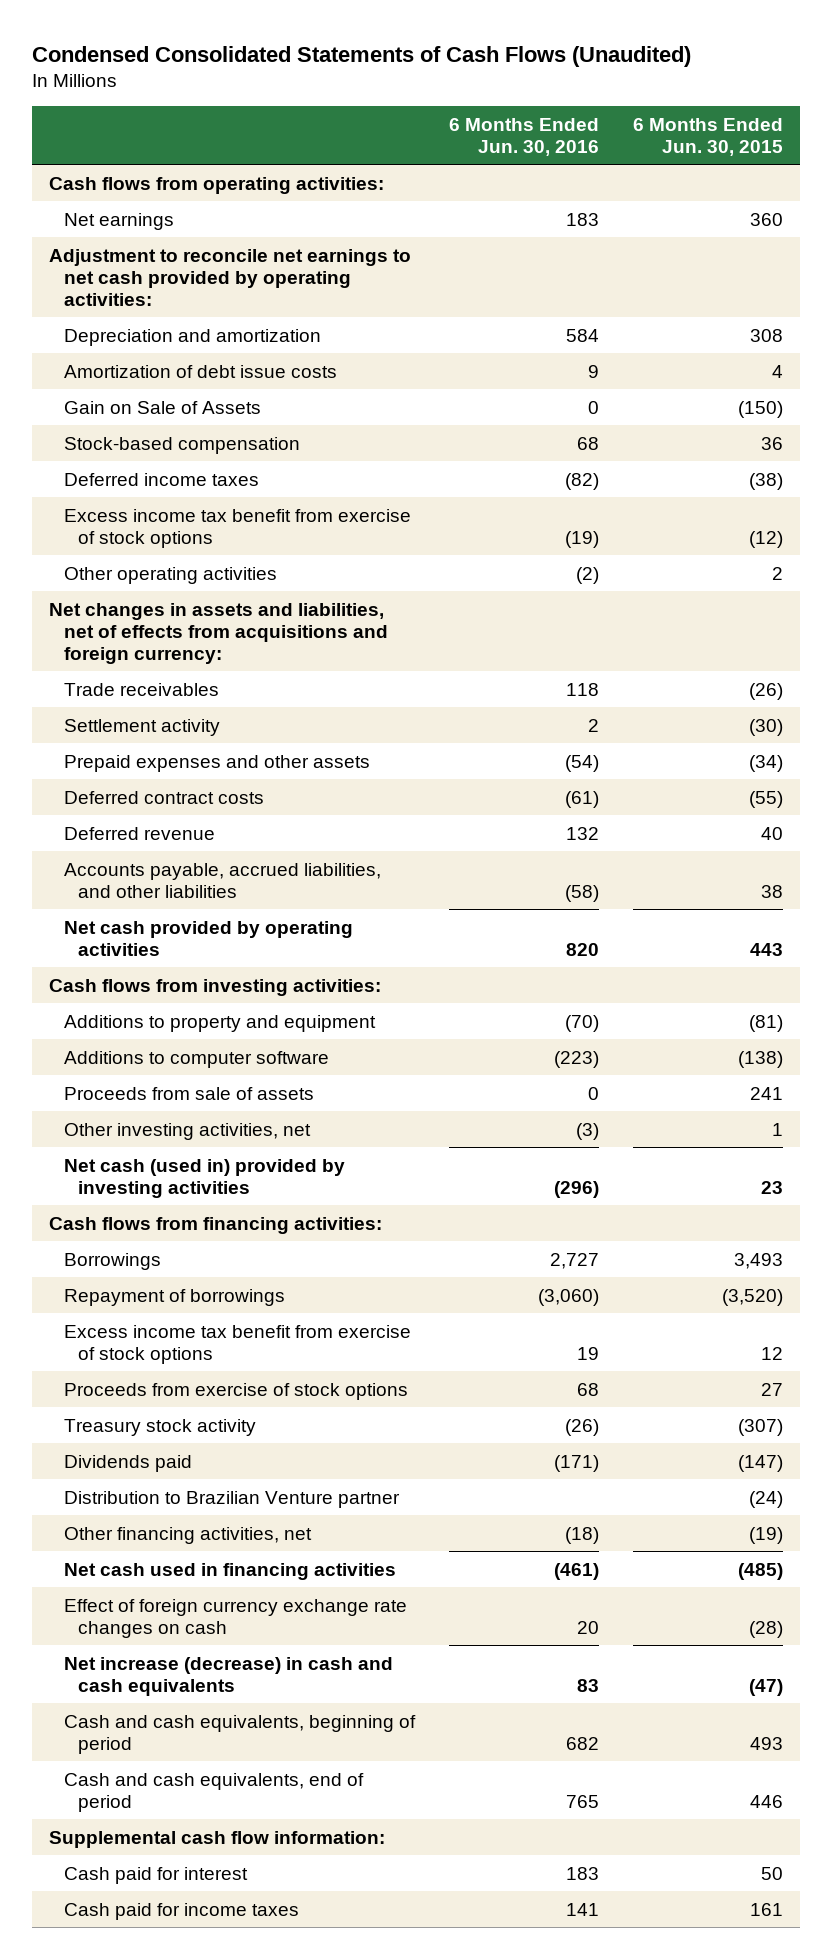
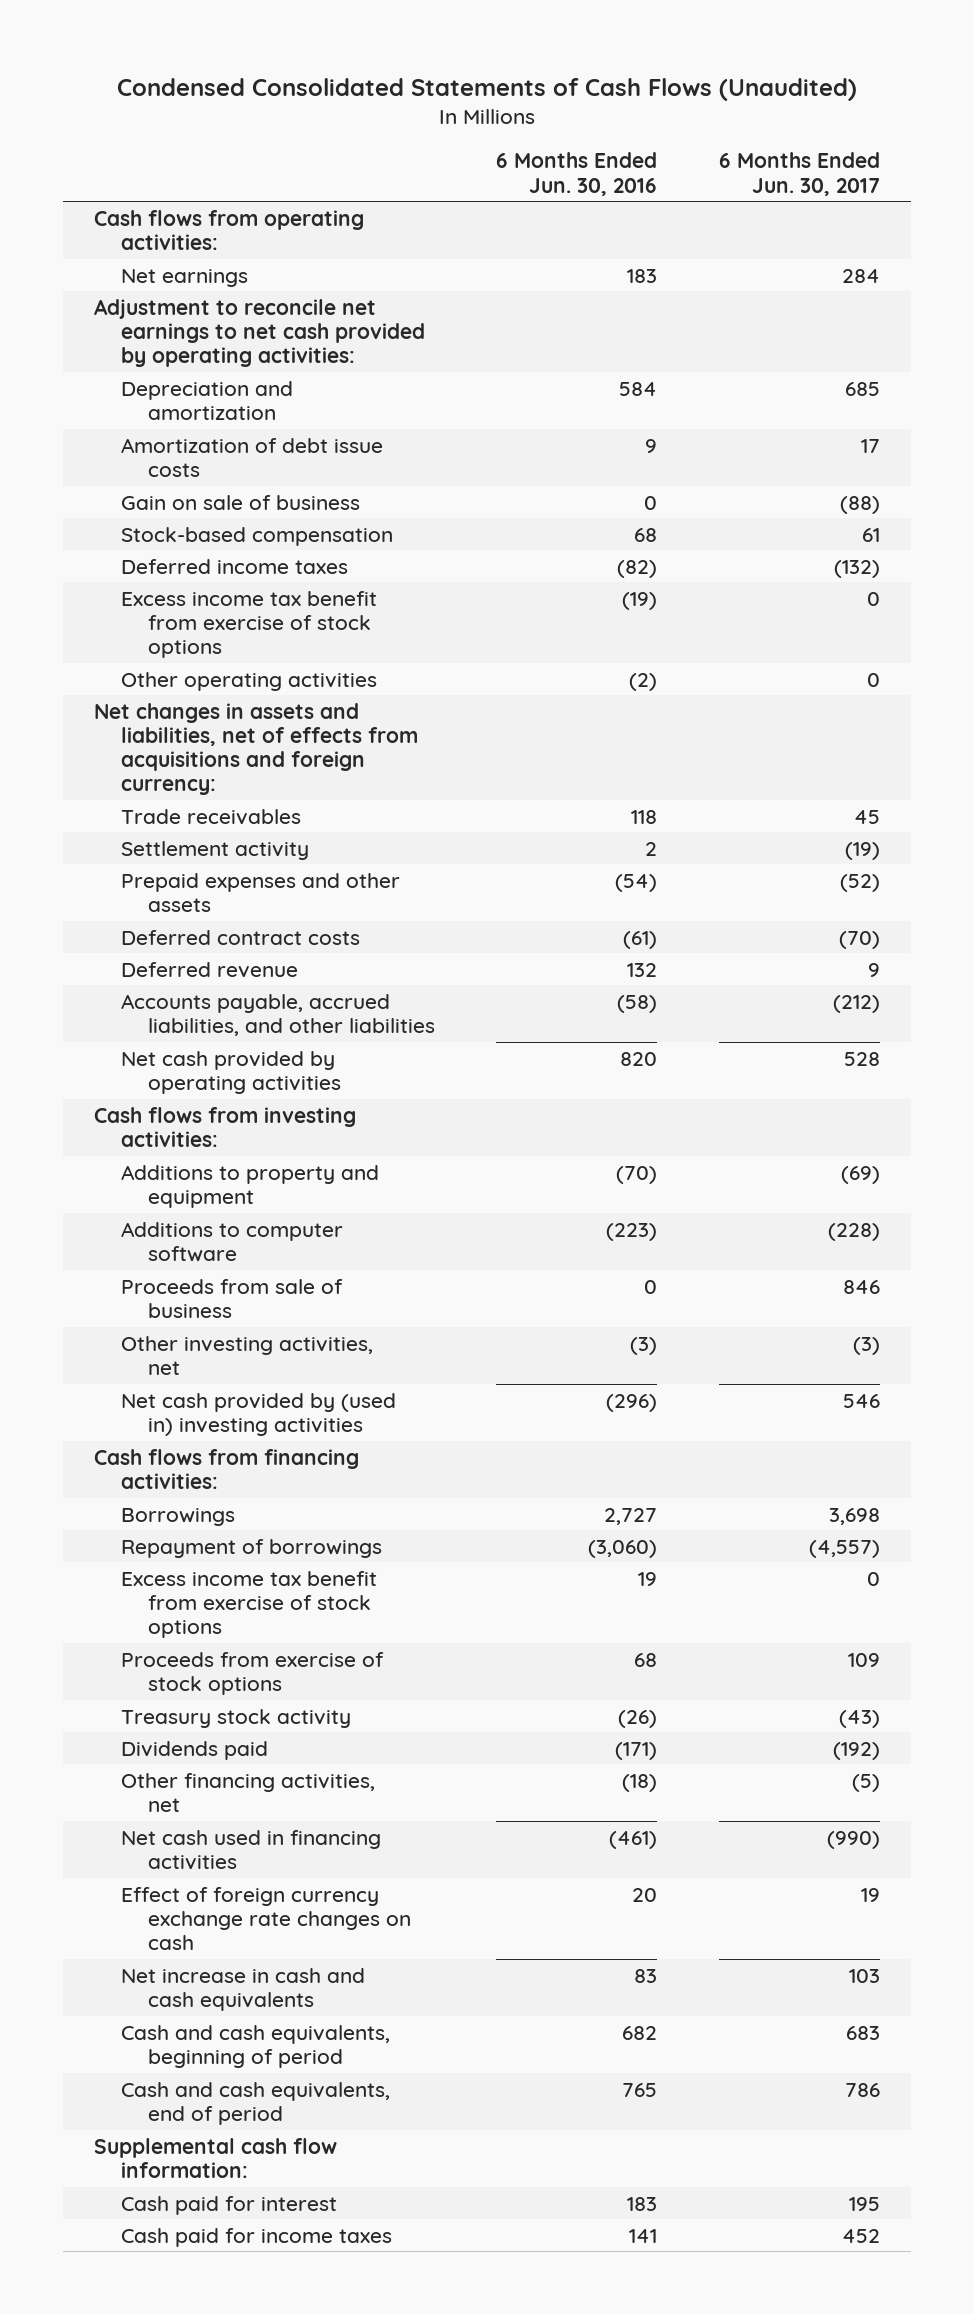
- | 6 Months Ended Jun. 30, 2016 | 6 Months Ended Jun. 30, 2015
+ | 6 Months Ended Jun. 30, 2016 | 6 Months Ended Jun. 30, 2017
- Gain on Sale of Assets | 0 | (150)
+ Gain on sale of business | 0 | (88)
- Proceeds from sale of assets | 0 | 241
+ Proceeds from sale of business | 0 | 846
- Net cash (used in) provided by investing activities | (296) | 23
+ Net cash provided by (used in) investing activities | (296) | 546
- Distribution to Brazilian Venture partner | | (24)
- Net increase (decrease) in cash and cash equivalents | 83 | (47)
+ Net increase in cash and cash equivalents | 83 | 103

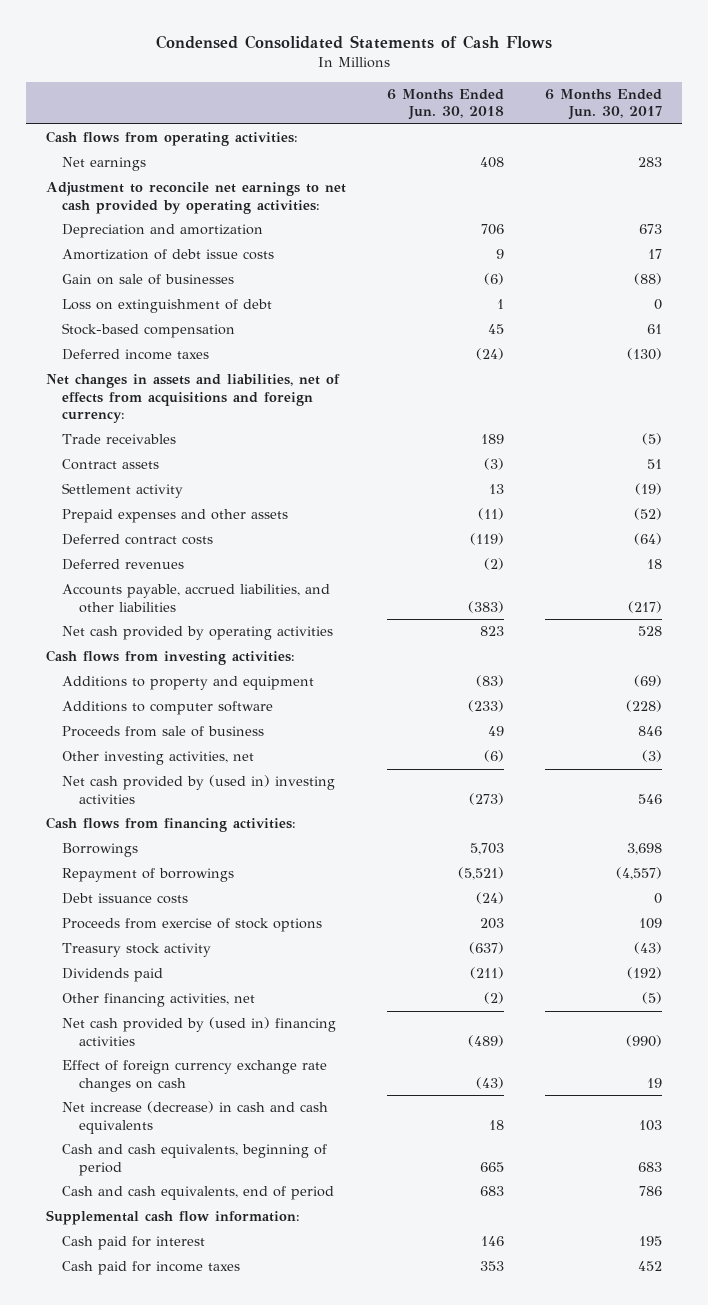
- Condensed Consolidated Statements of Cash Flows (Unaudited)
+ Condensed Consolidated Statements of Cash Flows
- | 6 Months Ended Jun. 30, 2016 | 6 Months Ended Jun. 30, 2017
+ | 6 Months Ended Jun. 30, 2018 | 6 Months Ended Jun. 30, 2017
- Net earnings | 183 | 284
+ Net earnings | 408 | 283
- Depreciation and amortization | 584 | 685
+ Depreciation and amortization | 706 | 673
- Gain on sale of business | 0 | (88)
+ Gain on sale of businesses | (6) | (88)
+ Loss on extinguishment of debt | 1 | 0
- Deferred income taxes | (82) | (132)
- Excess income tax benefit from exercise of stock options | (19) | 0
- Other operating activities | (2) | 0
+ Deferred income taxes | (24) | (130)
- Trade receivables | 118 | 45
+ Trade receivables | 189 | (5)
+ Contract assets | (3) | 51
- Deferred contract costs | (61) | (70)
- Deferred revenue | 132 | 9
- Accounts payable, accrued liabilities, and other liabilities | (58) | (212)
+ Deferred contract costs | (119) | (64)
+ Deferred revenues | (2) | 18
+ Accounts payable, accrued liabilities, and other liabilities | (383) | (217)
- Excess income tax benefit from exercise of stock options | 19 | 0
+ Debt issuance costs | (24) | 0
- Net cash used in financing activities | (461) | (990)
+ Net cash provided by (used in) financing activities | (489) | (990)
- Net increase in cash and cash equivalents | 83 | 103
+ Net increase (decrease) in cash and cash equivalents | 18 | 103

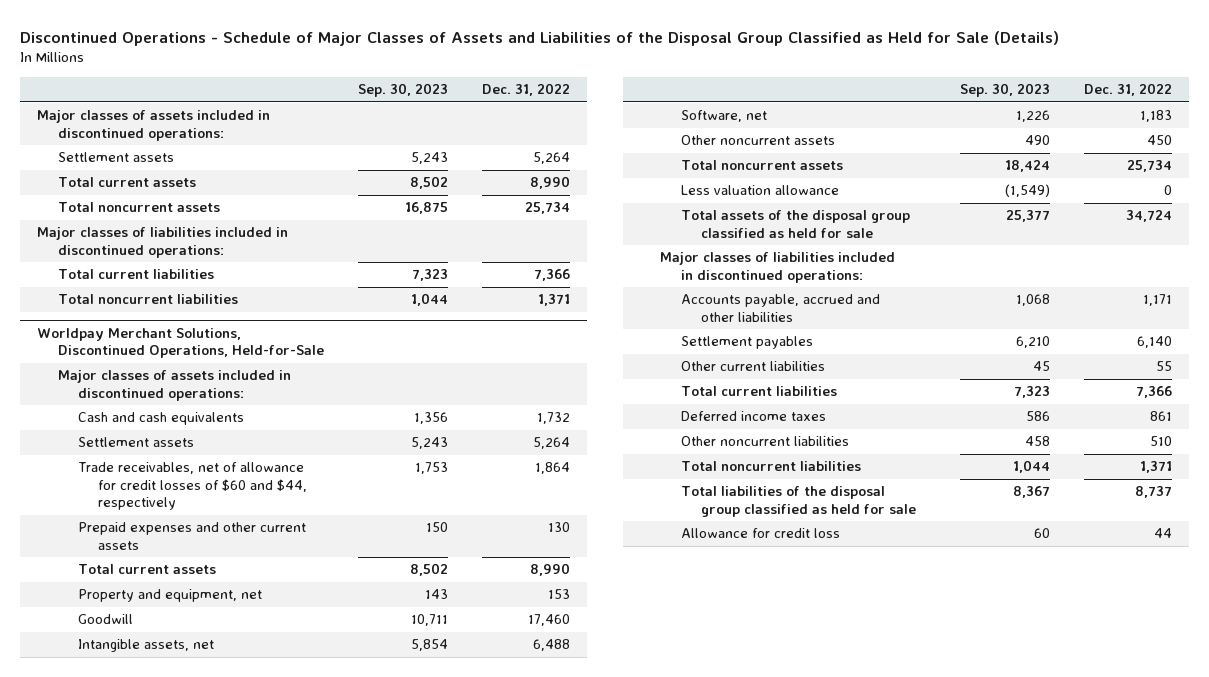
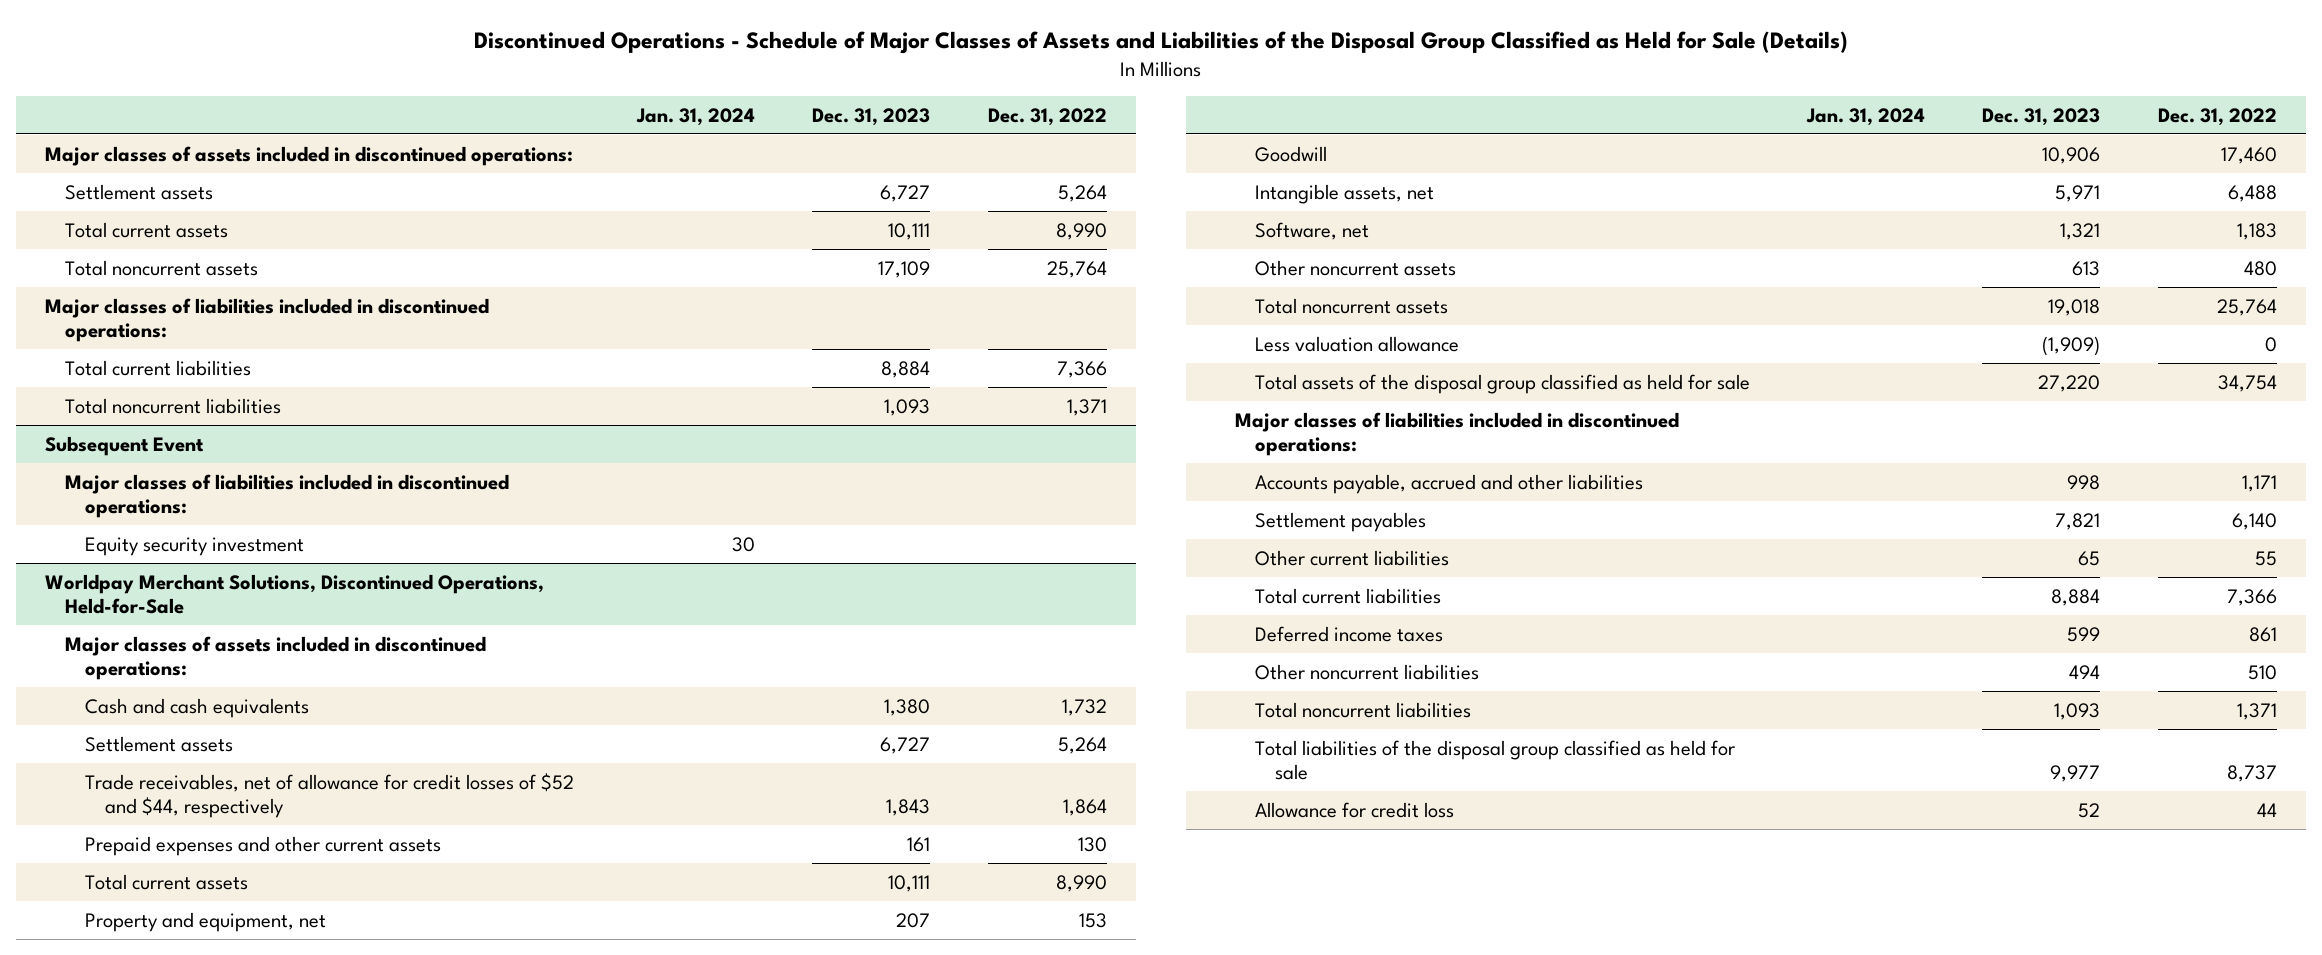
- | Sep. 30, 2023 | Dec. 31, 2022
+ | Jan. 31, 2024 | Dec. 31, 2023 | Dec. 31, 2022
- Total noncurrent assets | 16,875 | 25,734
+ Total noncurrent assets | | 17,109 | 25,764
+ Subsequent Event
+ Major classes of liabilities included in discontinued operations:
+ Equity security investment | 30 | |
@ Worldpay Merchant Solutions, Discontinued Operations, Held-for-Sale
- Trade receivables, net of allowance for credit losses of $60 and $44, respectively | 1,753 | 1,864
+ Trade receivables, net of allowance for credit losses of $52 and $44, respectively | | 1,843 | 1,864
- Other noncurrent assets | 490 | 450
- Total noncurrent assets | 18,424 | 25,734
+ Other noncurrent assets | | 613 | 480
+ Total noncurrent assets | | 19,018 | 25,764
- Total assets of the disposal group classified as held for sale | 25,377 | 34,724
+ Total assets of the disposal group classified as held for sale | | 27,220 | 34,754

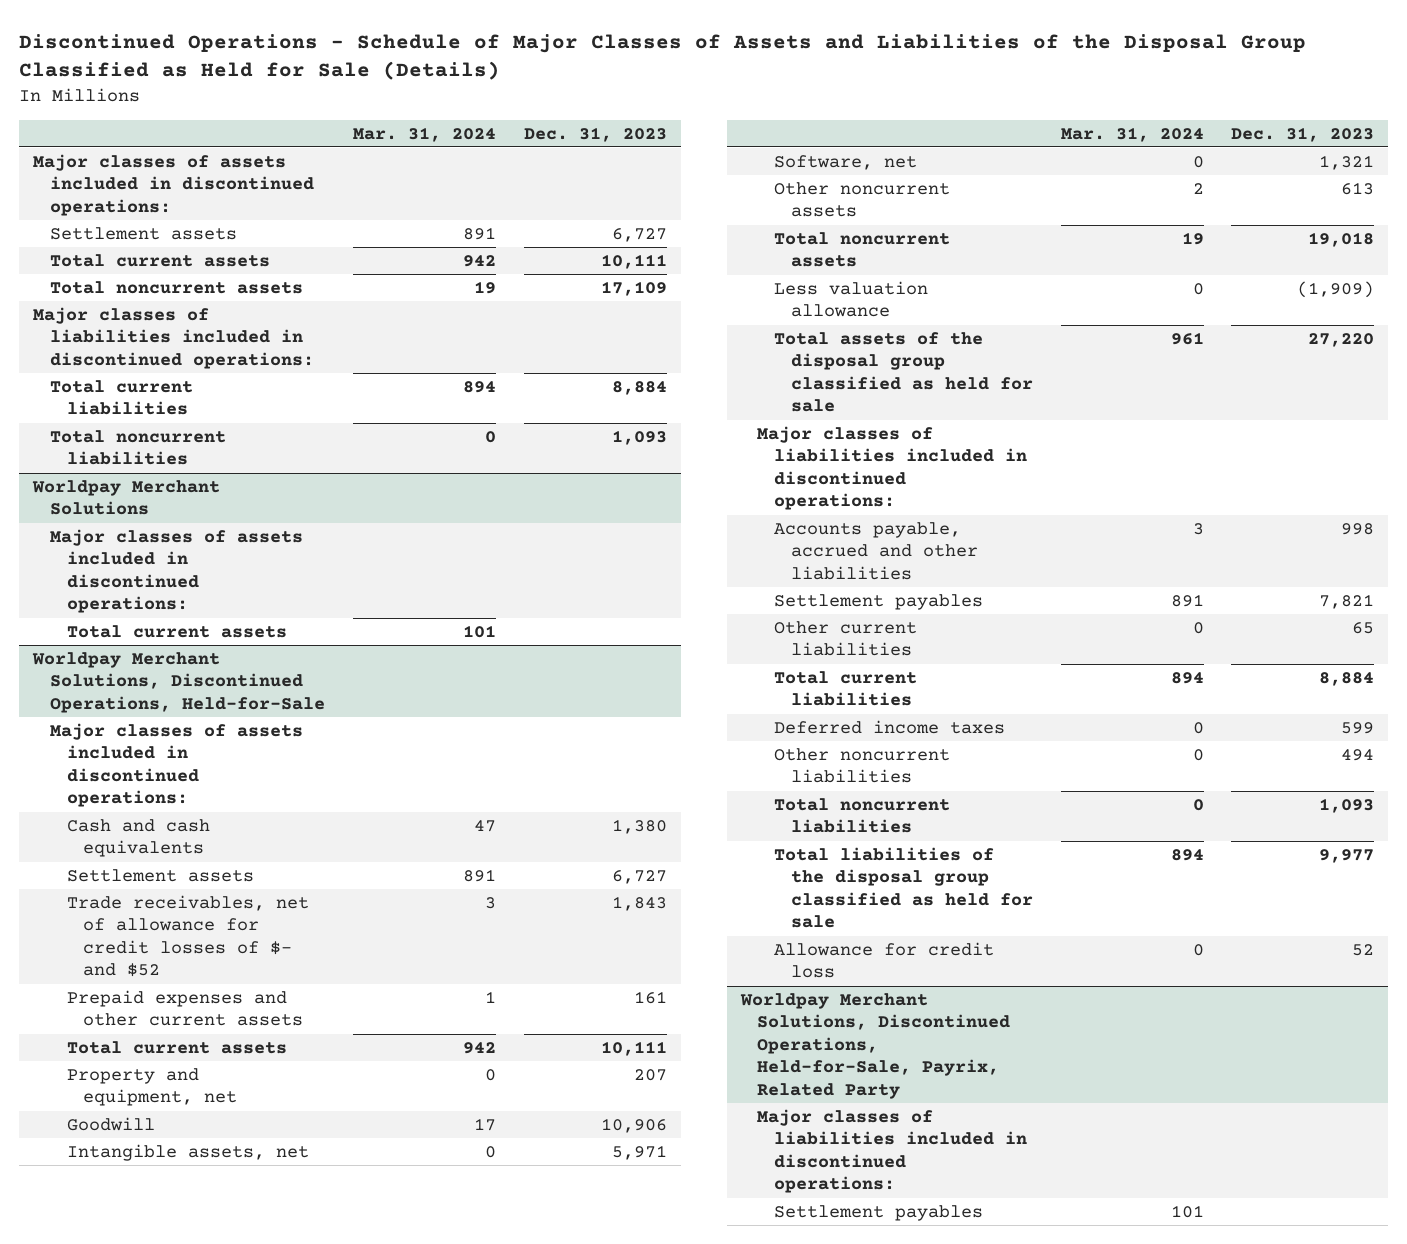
- | Jan. 31, 2024 | Dec. 31, 2023 | Dec. 31, 2022
+ | Mar. 31, 2024 | Dec. 31, 2023
- Subsequent Event
- Major classes of liabilities included in discontinued operations:
- Equity security investment | 30 | |
+ Worldpay Merchant Solutions
+ Major classes of assets included in discontinued operations:
+ Total current assets | 101 |
@ Worldpay Merchant Solutions, Discontinued Operations, Held-for-Sale
- Trade receivables, net of allowance for credit losses of $52 and $44, respectively | | 1,843 | 1,864
+ Trade receivables, net of allowance for credit losses of $- and $52 | 3 | 1,843
+ Worldpay Merchant Solutions, Discontinued Operations, Held-for-Sale, Payrix, Related Party
+ Major classes of liabilities included in discontinued operations:
+ Settlement payables | 101 |

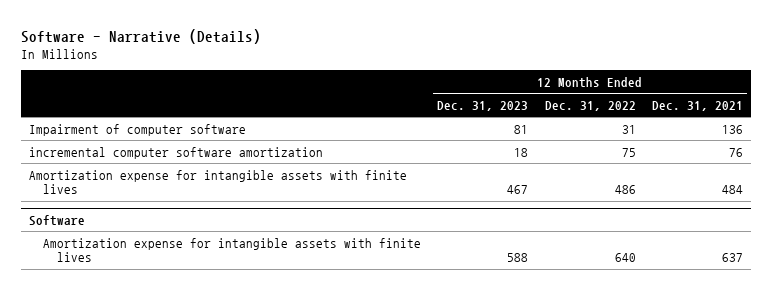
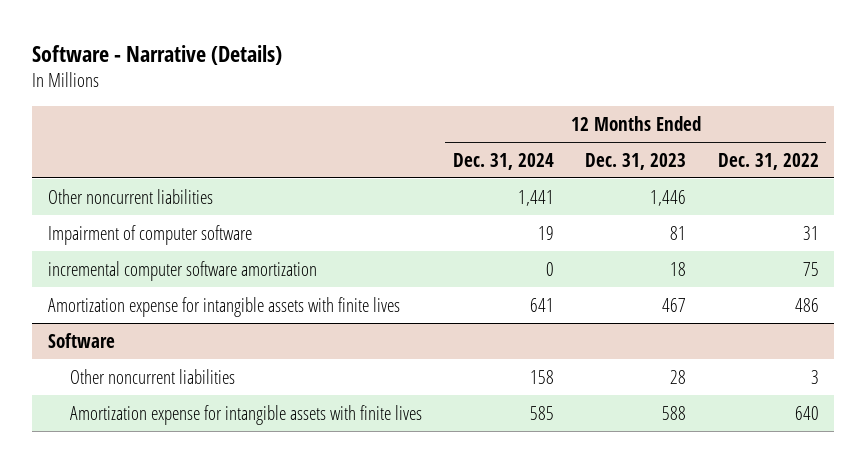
- | 12 Months Ended Dec. 31, 2023 | 12 Months Ended Dec. 31, 2022 | 12 Months Ended Dec. 31, 2021
+ | 12 Months Ended Dec. 31, 2024 | 12 Months Ended Dec. 31, 2023 | 12 Months Ended Dec. 31, 2022
+ Other noncurrent liabilities | 1,441 | 1,446 |
@ Software
+ Other noncurrent liabilities | 158 | 28 | 3

